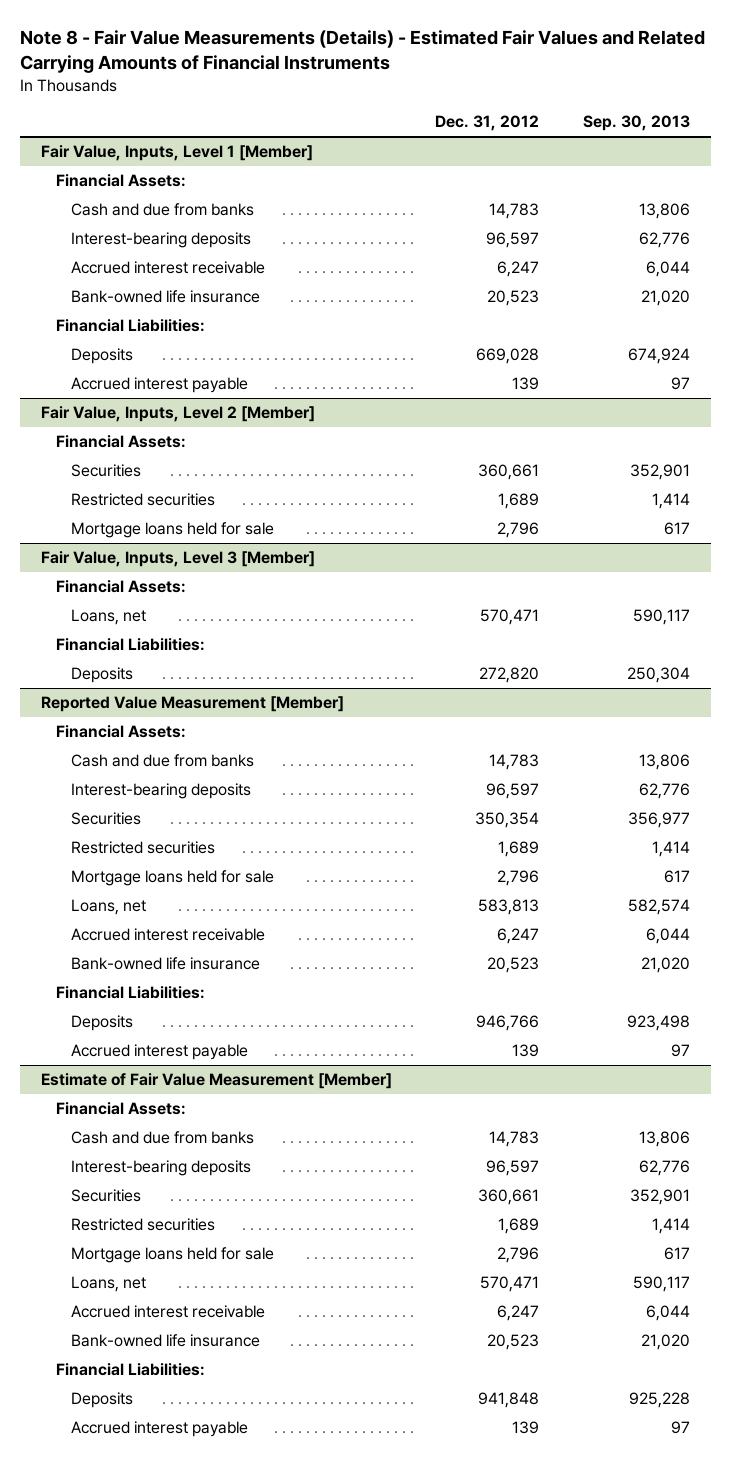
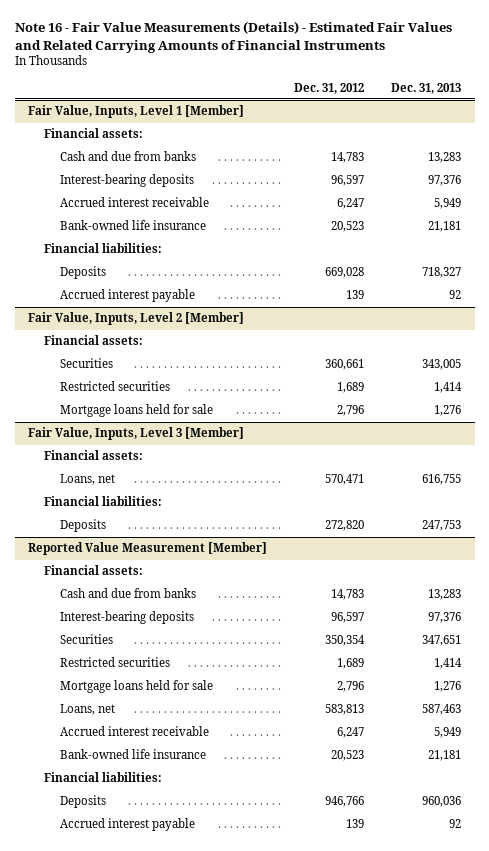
- Note 8 - Fair Value Measurements (Details) - Estimated Fair Values and Related Carrying Amounts of Financial Instruments
+ Note 16 - Fair Value Measurements (Details) - Estimated Fair Values and Related Carrying Amounts of Financial Instruments
- | Dec. 31, 2012 | Sep. 30, 2013
+ | Dec. 31, 2012 | Dec. 31, 2013
@ Fair Value, Inputs, Level 1 [Member]
- Financial Assets:
+ Financial assets:
- Financial Liabilities:
+ Financial liabilities:
@ Fair Value, Inputs, Level 2 [Member]
- Financial Assets:
+ Financial assets:
@ Fair Value, Inputs, Level 3 [Member]
- Financial Assets:
+ Financial assets:
- Financial Liabilities:
+ Financial liabilities:
@ Reported Value Measurement [Member]
- Financial Assets:
+ Financial assets:
- Financial Liabilities:
+ Financial liabilities:
- Estimate of Fair Value Measurement [Member]
- Financial Assets:
- Cash and due from banks | 14,783 | 13,806
- Interest-bearing deposits | 96,597 | 62,776
- Securities | 360,661 | 352,901
- Restricted securities | 1,689 | 1,414
- Mortgage loans held for sale | 2,796 | 617
- Loans, net | 570,471 | 590,117
- Accrued interest receivable | 6,247 | 6,044
- Bank-owned life insurance | 20,523 | 21,020
- Financial Liabilities:
- Deposits | 941,848 | 925,228
- Accrued interest payable | 139 | 97

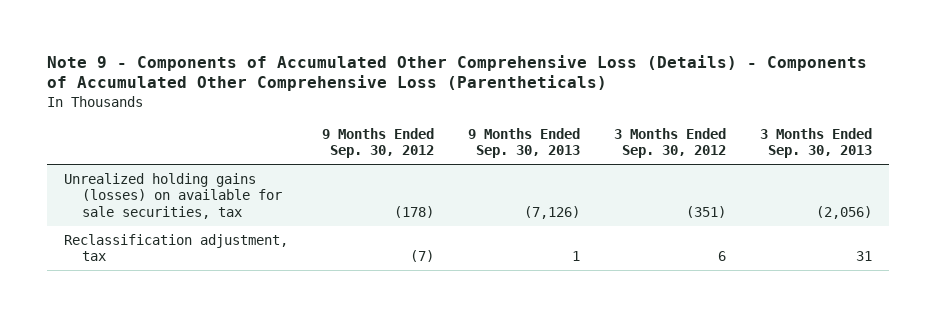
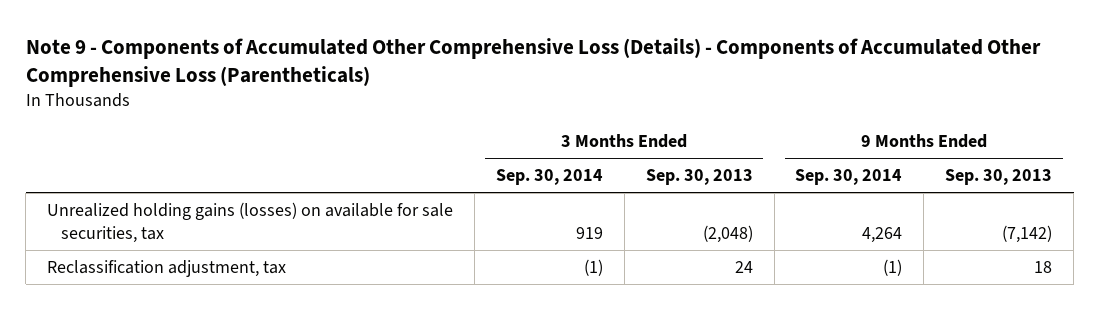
- | 9 Months Ended Sep. 30, 2012 | 9 Months Ended Sep. 30, 2013 | 3 Months Ended Sep. 30, 2012 | 3 Months Ended Sep. 30, 2013
+ | 3 Months Ended Sep. 30, 2014 | 3 Months Ended Sep. 30, 2013 | 9 Months Ended Sep. 30, 2014 | 9 Months Ended Sep. 30, 2013
- Unrealized holding gains (losses) on available for sale securities, tax | (178) | (7,126) | (351) | (2,056)
- Reclassification adjustment, tax | (7) | 1 | 6 | 31
+ Unrealized holding gains (losses) on available for sale securities, tax | 919 | (2,048) | 4,264 | (7,142)
+ Reclassification adjustment, tax | (1) | 24 | (1) | 18

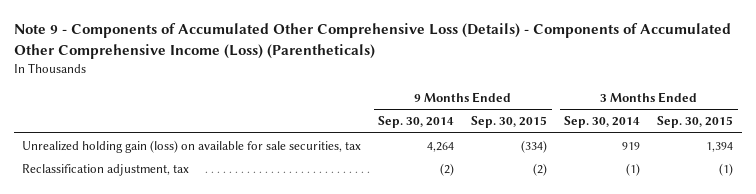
- Note 9 - Components of Accumulated Other Comprehensive Loss (Details) - Components of Accumulated Other Comprehensive Loss (Parentheticals)
+ Note 9 - Components of Accumulated Other Comprehensive Loss (Details) - Components of Accumulated Other Comprehensive Income (Loss) (Parentheticals)
- | 3 Months Ended Sep. 30, 2014 | 3 Months Ended Sep. 30, 2013 | 9 Months Ended Sep. 30, 2014 | 9 Months Ended Sep. 30, 2013
+ | 9 Months Ended Sep. 30, 2014 | 9 Months Ended Sep. 30, 2015 | 3 Months Ended Sep. 30, 2014 | 3 Months Ended Sep. 30, 2015
- Unrealized holding gains (losses) on available for sale securities, tax | 919 | (2,048) | 4,264 | (7,142)
- Reclassification adjustment, tax | (1) | 24 | (1) | 18
+ Unrealized holding gain (loss) on available for sale securities, tax | 4,264 | (334) | 919 | 1,394
+ Reclassification adjustment, tax | (2) | (2) | (1) | (1)

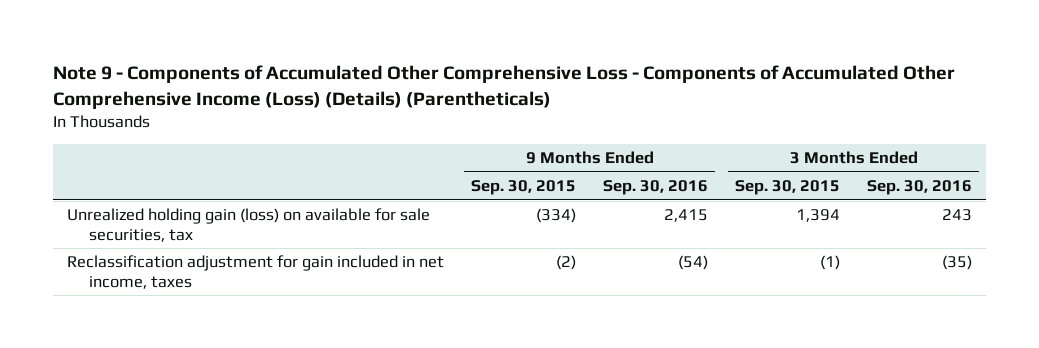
- Note 9 - Components of Accumulated Other Comprehensive Loss (Details) - Components of Accumulated Other Comprehensive Income (Loss) (Parentheticals)
+ Note 9 - Components of Accumulated Other Comprehensive Loss - Components of Accumulated Other Comprehensive Income (Loss) (Details) (Parentheticals)
- | 9 Months Ended Sep. 30, 2014 | 9 Months Ended Sep. 30, 2015 | 3 Months Ended Sep. 30, 2014 | 3 Months Ended Sep. 30, 2015
+ | 9 Months Ended Sep. 30, 2015 | 9 Months Ended Sep. 30, 2016 | 3 Months Ended Sep. 30, 2015 | 3 Months Ended Sep. 30, 2016
- Reclassification adjustment, tax | (2) | (2) | (1) | (1)
+ Reclassification adjustment for gain included in net income, taxes | (2) | (54) | (1) | (35)

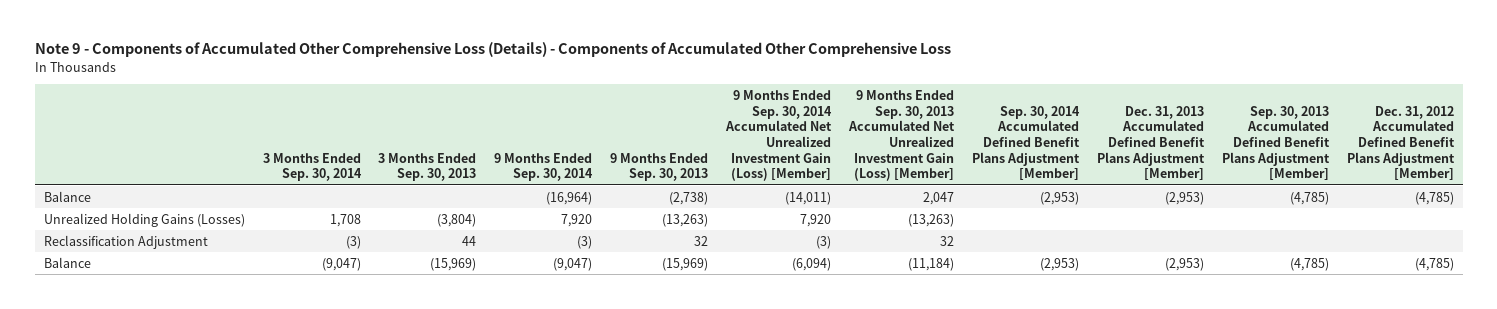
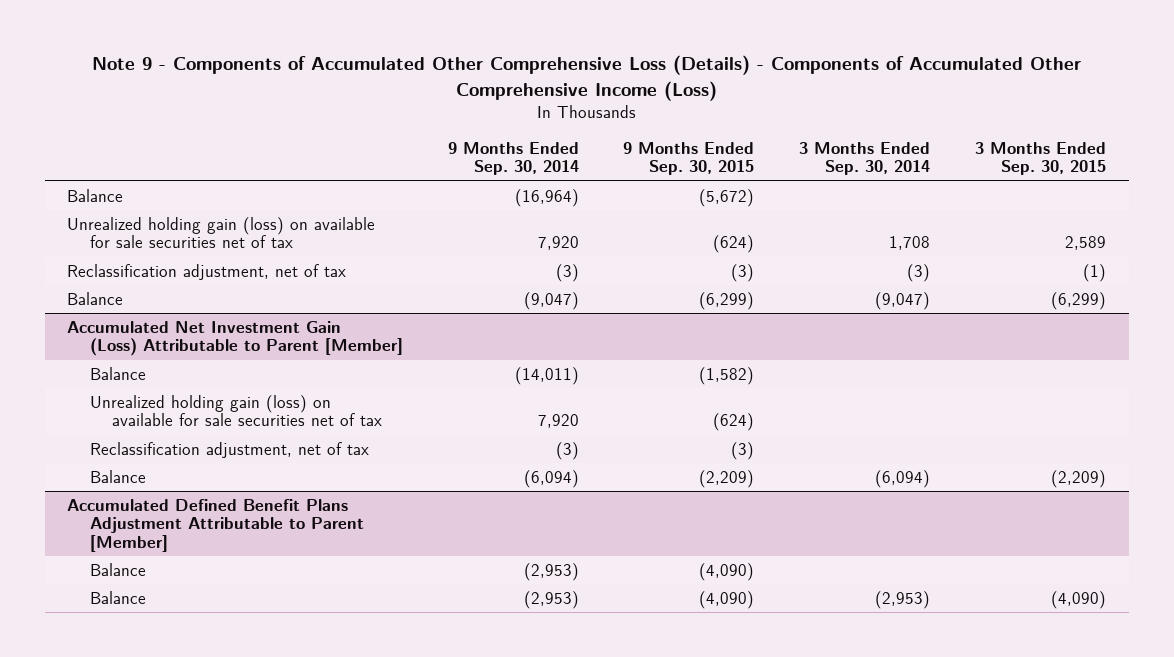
- Note 9 - Components of Accumulated Other Comprehensive Loss (Details) - Components of Accumulated Other Comprehensive Loss
+ Note 9 - Components of Accumulated Other Comprehensive Loss (Details) - Components of Accumulated Other Comprehensive Income (Loss)
- | 3 Months Ended Sep. 30, 2014 | 3 Months Ended Sep. 30, 2013 | 9 Months Ended Sep. 30, 2014 | 9 Months Ended Sep. 30, 2013 | 9 Months Ended Sep. 30, 2014 Accumulated Net Unrealized Investment Gain (Loss) [Member] | 9 Months Ended Sep. 30, 2013 Accumulated Net Unrealized Investment Gain (Loss) [Member] | Sep. 30, 2014 Accumulated Defined Benefit Plans Adjustment [Member] | Dec. 31, 2013 Accumulated Defined Benefit Plans Adjustment [Member] | Sep. 30, 2013 Accumulated Defined Benefit Plans Adjustment [Member] | Dec. 31, 2012 Accumulated Defined Benefit Plans Adjustment [Member]
+ | 9 Months Ended Sep. 30, 2014 | 9 Months Ended Sep. 30, 2015 | 3 Months Ended Sep. 30, 2014 | 3 Months Ended Sep. 30, 2015
- Unrealized Holding Gains (Losses) | 1,708 | (3,804) | 7,920 | (13,263) | 7,920 | (13,263) | | | |
- Reclassification Adjustment | (3) | 44 | (3) | 32 | (3) | 32 | | | |
+ Unrealized holding gain (loss) on available for sale securities net of tax | 7,920 | (624) | 1,708 | 2,589
+ Reclassification adjustment, net of tax | (3) | (3) | (3) | (1)
+ Accumulated Net Investment Gain (Loss) Attributable to Parent [Member]
+ Balance | (14,011) | (1,582) | |
+ Unrealized holding gain (loss) on available for sale securities net of tax | 7,920 | (624) | |
+ Reclassification adjustment, net of tax | (3) | (3) | |
+ Balance | (6,094) | (2,209) | (6,094) | (2,209)
+ Accumulated Defined Benefit Plans Adjustment Attributable to Parent [Member]
+ Balance | (2,953) | (4,090) | |
+ Balance | (2,953) | (4,090) | (2,953) | (4,090)

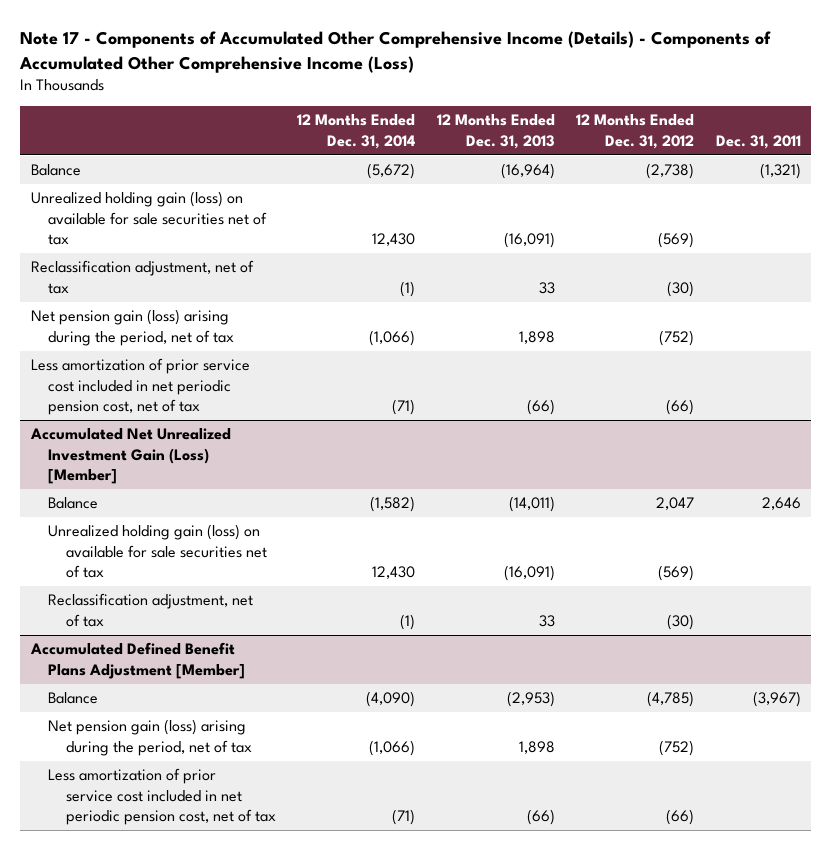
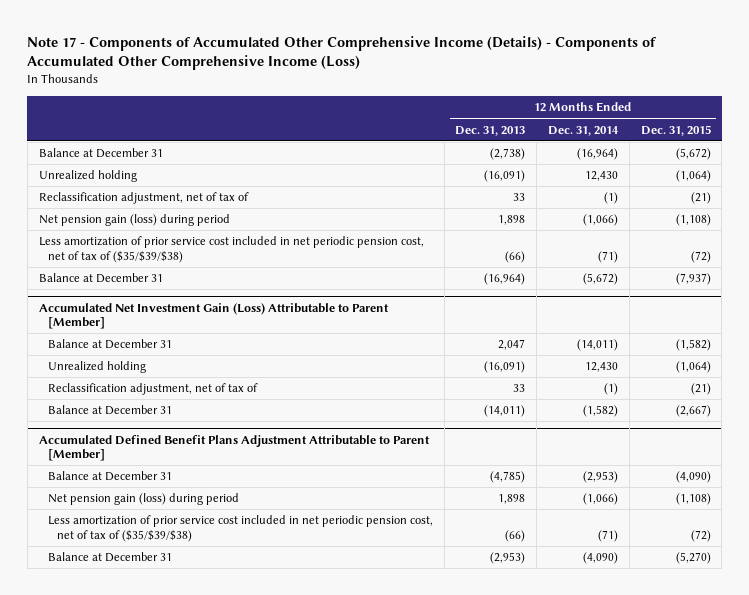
- | 12 Months Ended Dec. 31, 2014 | 12 Months Ended Dec. 31, 2013 | 12 Months Ended Dec. 31, 2012 | Dec. 31, 2011
+ | 12 Months Ended Dec. 31, 2013 | 12 Months Ended Dec. 31, 2014 | 12 Months Ended Dec. 31, 2015
- Balance | (5,672) | (16,964) | (2,738) | (1,321)
- Unrealized holding gain (loss) on available for sale securities net of tax | 12,430 | (16,091) | (569) |
- Reclassification adjustment, net of tax | (1) | 33 | (30) |
- Net pension gain (loss) arising during the period, net of tax | (1,066) | 1,898 | (752) |
- Less amortization of prior service cost included in net periodic pension cost, net of tax | (71) | (66) | (66) |
- Accumulated Net Unrealized Investment Gain (Loss) [Member]
- Balance | (1,582) | (14,011) | 2,047 | 2,646
- Unrealized holding gain (loss) on available for sale securities net of tax | 12,430 | (16,091) | (569) |
- Reclassification adjustment, net of tax | (1) | 33 | (30) |
- Accumulated Defined Benefit Plans Adjustment [Member]
- Balance | (4,090) | (2,953) | (4,785) | (3,967)
- Net pension gain (loss) arising during the period, net of tax | (1,066) | 1,898 | (752) |
- Less amortization of prior service cost included in net periodic pension cost, net of tax | (71) | (66) | (66) |
+ Balance at December 31 | (2,738) | (16,964) | (5,672)
+ Unrealized holding | (16,091) | 12,430 | (1,064)
+ Reclassification adjustment, net of tax of | 33 | (1) | (21)
+ Net pension gain (loss) during period | 1,898 | (1,066) | (1,108)
+ Less amortization of prior service cost included in net periodic pension cost, net of tax of ($35/$39/$38) | (66) | (71) | (72)
+ Balance at December 31 | (16,964) | (5,672) | (7,937)
+ Accumulated Net Investment Gain (Loss) Attributable to Parent [Member]
+ Balance at December 31 | 2,047 | (14,011) | (1,582)
+ Unrealized holding | (16,091) | 12,430 | (1,064)
+ Reclassification adjustment, net of tax of | 33 | (1) | (21)
+ Balance at December 31 | (14,011) | (1,582) | (2,667)
+ Accumulated Defined Benefit Plans Adjustment Attributable to Parent [Member]
+ Balance at December 31 | (4,785) | (2,953) | (4,090)
+ Net pension gain (loss) during period | 1,898 | (1,066) | (1,108)
+ Less amortization of prior service cost included in net periodic pension cost, net of tax of ($35/$39/$38) | (66) | (71) | (72)
+ Balance at December 31 | (2,953) | (4,090) | (5,270)

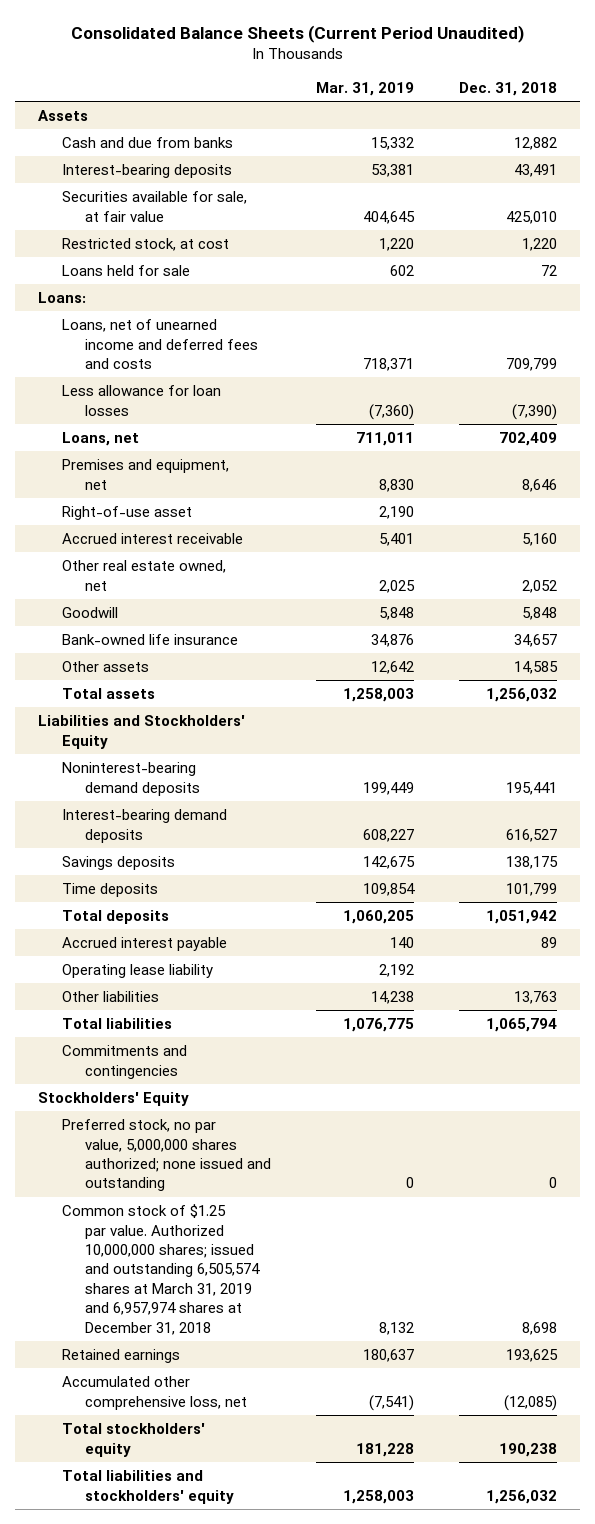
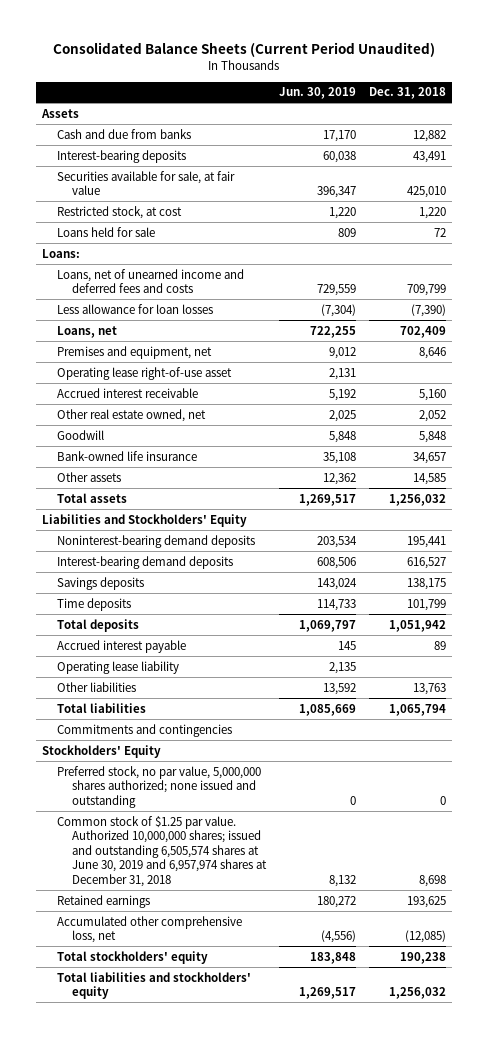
- | Mar. 31, 2019 | Dec. 31, 2018
+ | Jun. 30, 2019 | Dec. 31, 2018
- Right-of-use asset | 2,190 |
+ Operating lease right-of-use asset | 2,131 |
- Common stock of $1.25 par value. Authorized 10,000,000 shares; issued and outstanding 6,505,574 shares at March 31, 2019 and 6,957,974 shares at December 31, 2018 | 8,132 | 8,698
+ Common stock of $1.25 par value. Authorized 10,000,000 shares; issued and outstanding 6,505,574 shares at June 30, 2019 and 6,957,974 shares at December 31, 2018 | 8,132 | 8,698

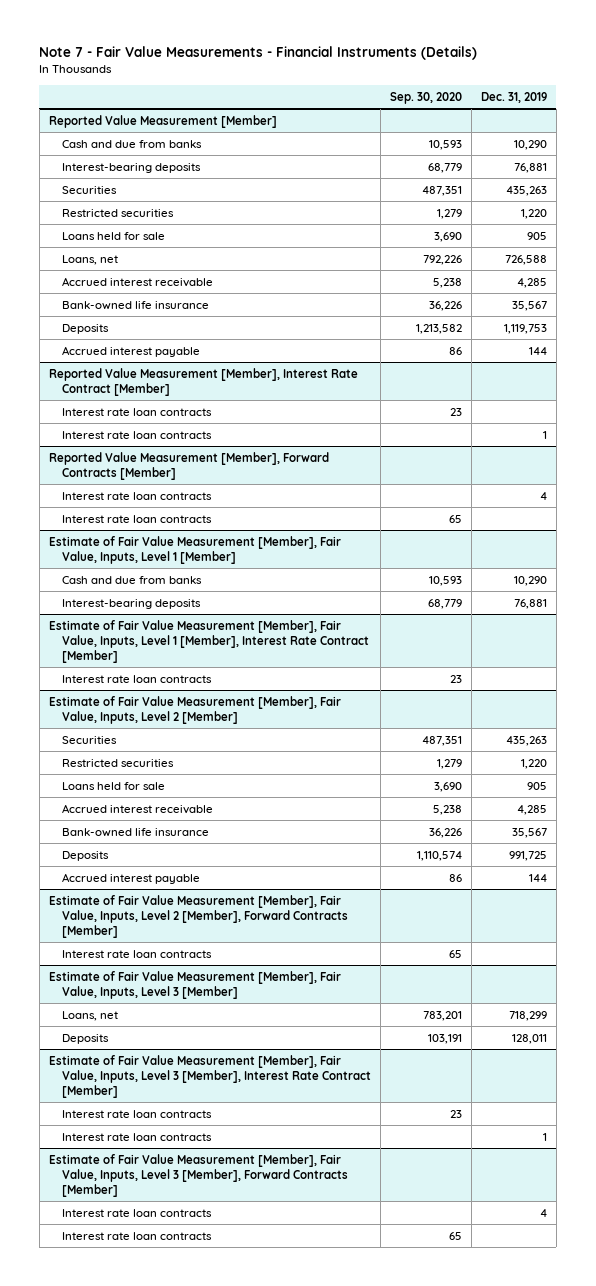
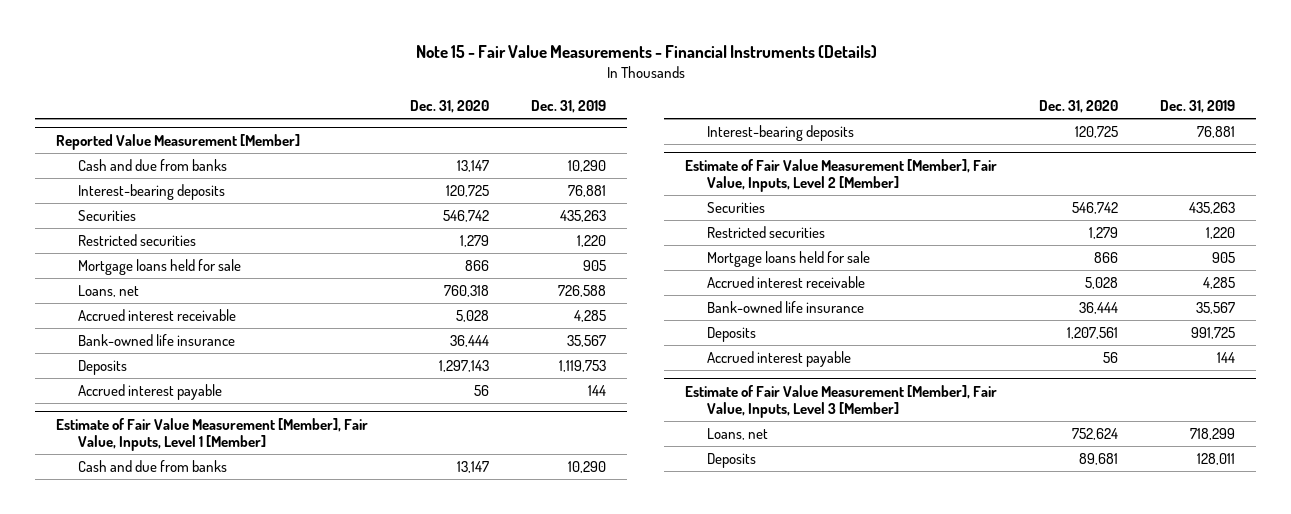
- Note 7 - Fair Value Measurements - Financial Instruments (Details)
+ Note 15 - Fair Value Measurements - Financial Instruments (Details)
- | Sep. 30, 2020 | Dec. 31, 2019
+ | Dec. 31, 2020 | Dec. 31, 2019
@ Reported Value Measurement [Member]
- Loans held for sale | 3,690 | 905
+ Mortgage loans held for sale | 866 | 905
- Reported Value Measurement [Member], Interest Rate Contract [Member]
- Interest rate loan contracts | 23 |
- Interest rate loan contracts | | 1
- Reported Value Measurement [Member], Forward Contracts [Member]
- Interest rate loan contracts | | 4
- Interest rate loan contracts | 65 |
- Estimate of Fair Value Measurement [Member], Fair Value, Inputs, Level 1 [Member], Interest Rate Contract [Member]
- Interest rate loan contracts | 23 |
@ Estimate of Fair Value Measurement [Member], Fair Value, Inputs, Level 2 [Member]
- Loans held for sale | 3,690 | 905
+ Mortgage loans held for sale | 866 | 905
- Estimate of Fair Value Measurement [Member], Fair Value, Inputs, Level 2 [Member], Forward Contracts [Member]
- Interest rate loan contracts | 65 |
- Estimate of Fair Value Measurement [Member], Fair Value, Inputs, Level 3 [Member], Interest Rate Contract [Member]
- Interest rate loan contracts | 23 |
- Interest rate loan contracts | | 1
- Estimate of Fair Value Measurement [Member], Fair Value, Inputs, Level 3 [Member], Forward Contracts [Member]
- Interest rate loan contracts | | 4
- Interest rate loan contracts | 65 |

